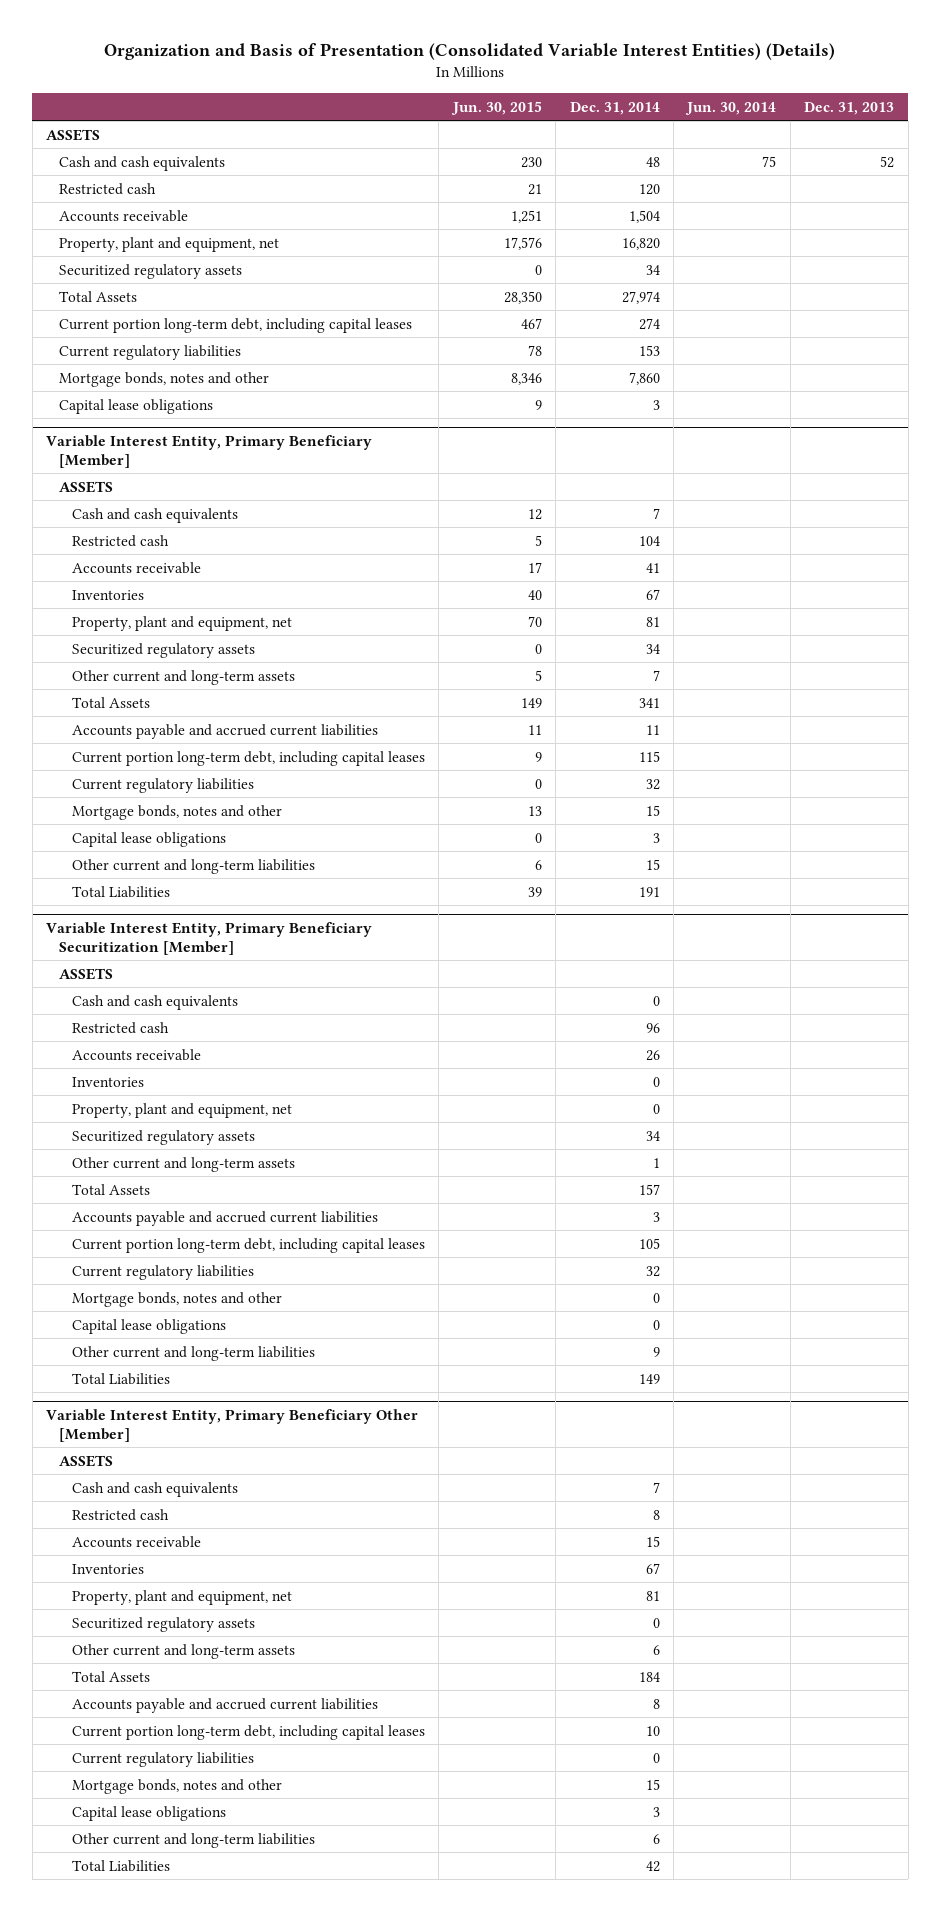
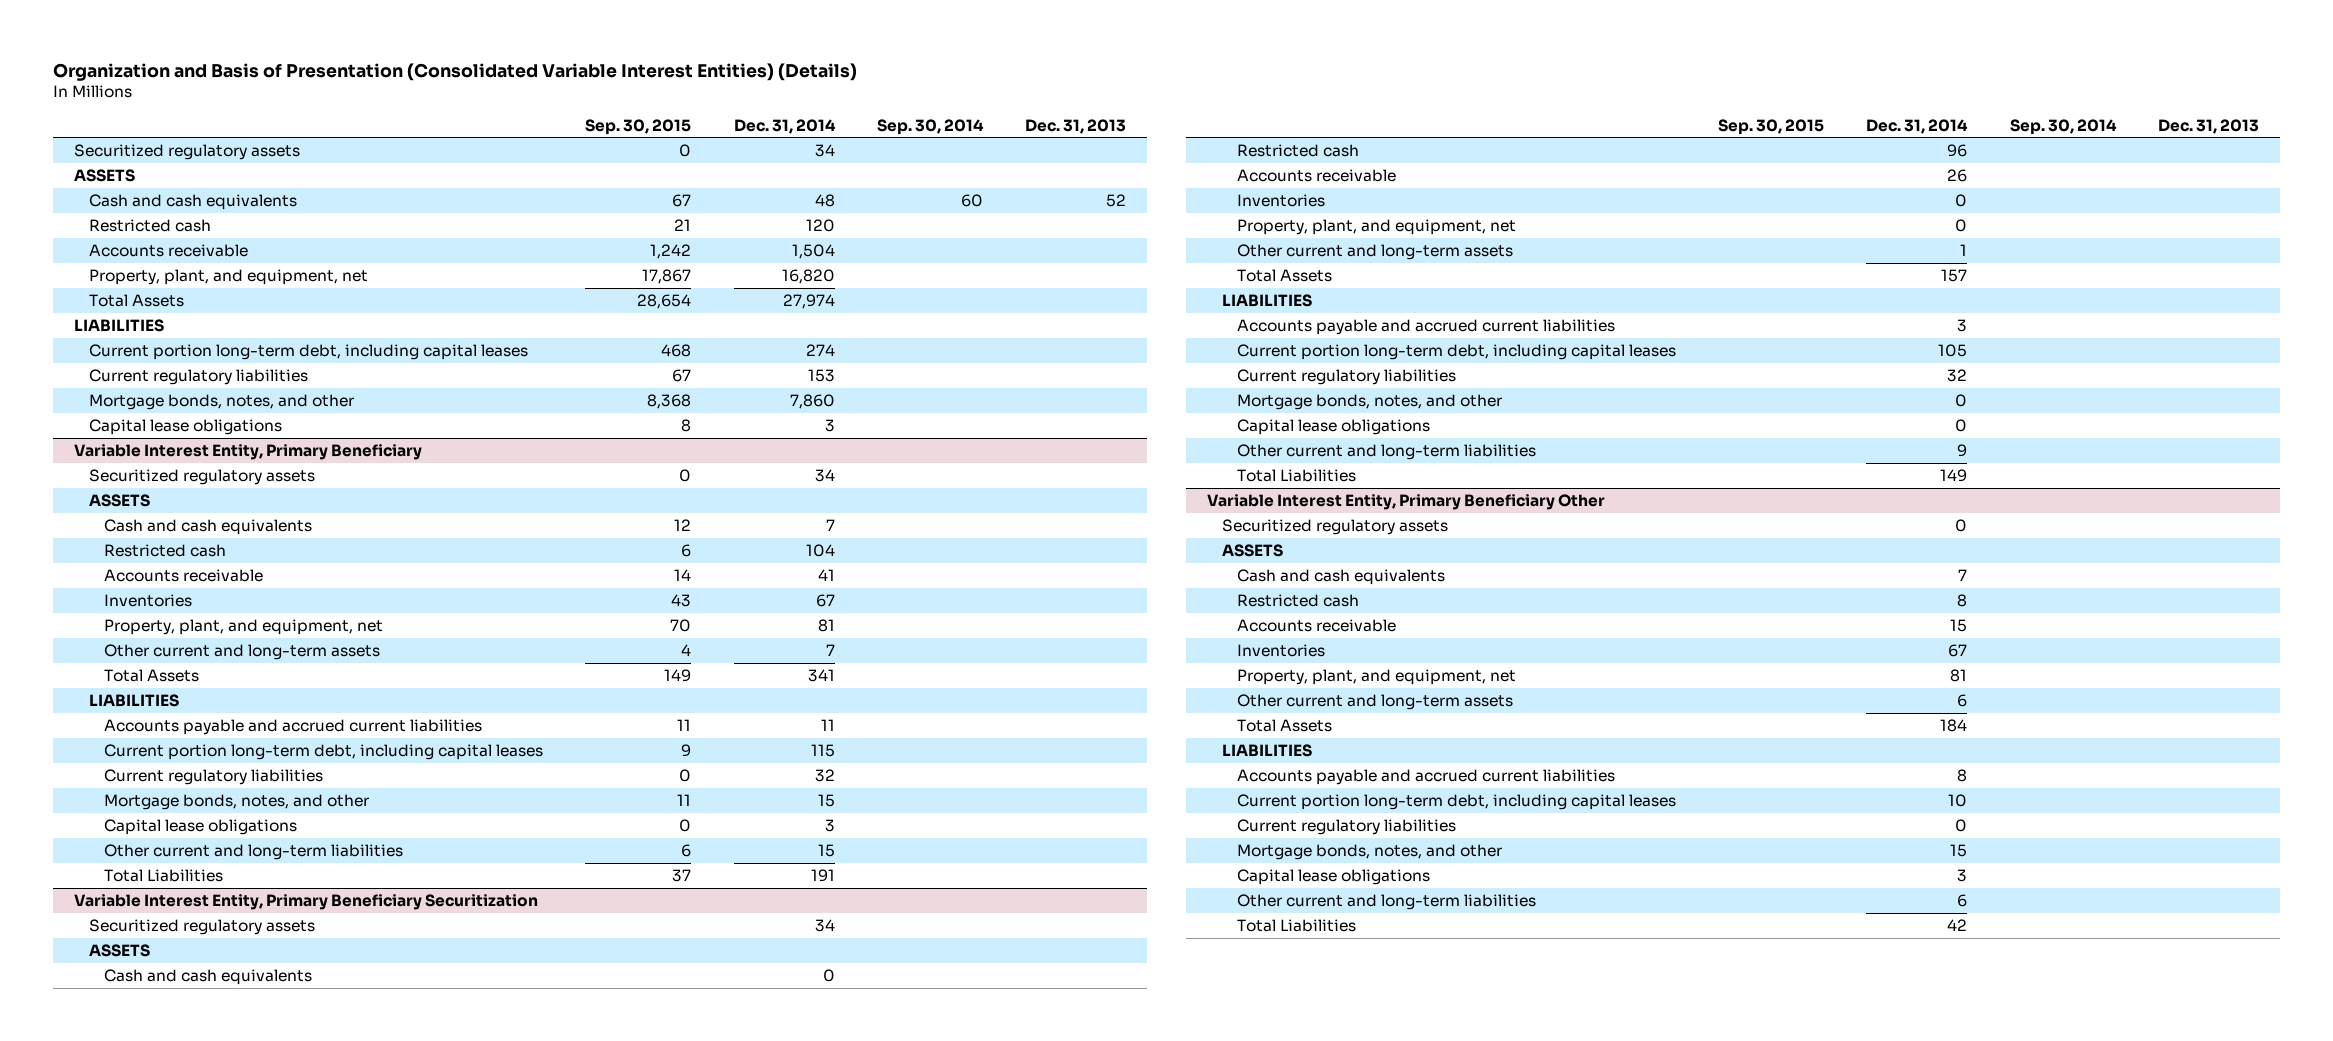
- | Jun. 30, 2015 | Dec. 31, 2014 | Jun. 30, 2014 | Dec. 31, 2013
+ | Sep. 30, 2015 | Dec. 31, 2014 | Sep. 30, 2014 | Dec. 31, 2013
moved up: Securitized regulatory assets | 0 | 34 | |
- Property, plant and equipment, net | 17,576 | 16,820 | |
+ Property, plant, and equipment, net | 17,867 | 16,820 | |
+ LIABILITIES
- Mortgage bonds, notes and other | 8,346 | 7,860 | |
+ Mortgage bonds, notes, and other | 8,368 | 7,860 | |
- Variable Interest Entity, Primary Beneficiary [Member]
+ Variable Interest Entity, Primary Beneficiary
+ Securitized regulatory assets | 0 | 34 | |
- Property, plant and equipment, net | 70 | 81 | |
- Securitized regulatory assets | 0 | 34 | |
+ Property, plant, and equipment, net | 70 | 81 | |
+ LIABILITIES
- Mortgage bonds, notes and other | 13 | 15 | |
+ Mortgage bonds, notes, and other | 11 | 15 | |
- Variable Interest Entity, Primary Beneficiary Securitization [Member]
+ Variable Interest Entity, Primary Beneficiary Securitization
+ Securitized regulatory assets | | 34 | |
- Property, plant and equipment, net | | 0 | |
- Securitized regulatory assets | | 34 | |
+ Property, plant, and equipment, net | | 0 | |
+ LIABILITIES
- Mortgage bonds, notes and other | | 0 | |
+ Mortgage bonds, notes, and other | | 0 | |
- Variable Interest Entity, Primary Beneficiary Other [Member]
+ Variable Interest Entity, Primary Beneficiary Other
+ Securitized regulatory assets | | 0 | |
- Property, plant and equipment, net | | 81 | |
- Securitized regulatory assets | | 0 | |
+ Property, plant, and equipment, net | | 81 | |
+ LIABILITIES
- Mortgage bonds, notes and other | | 15 | |
+ Mortgage bonds, notes, and other | | 15 | |

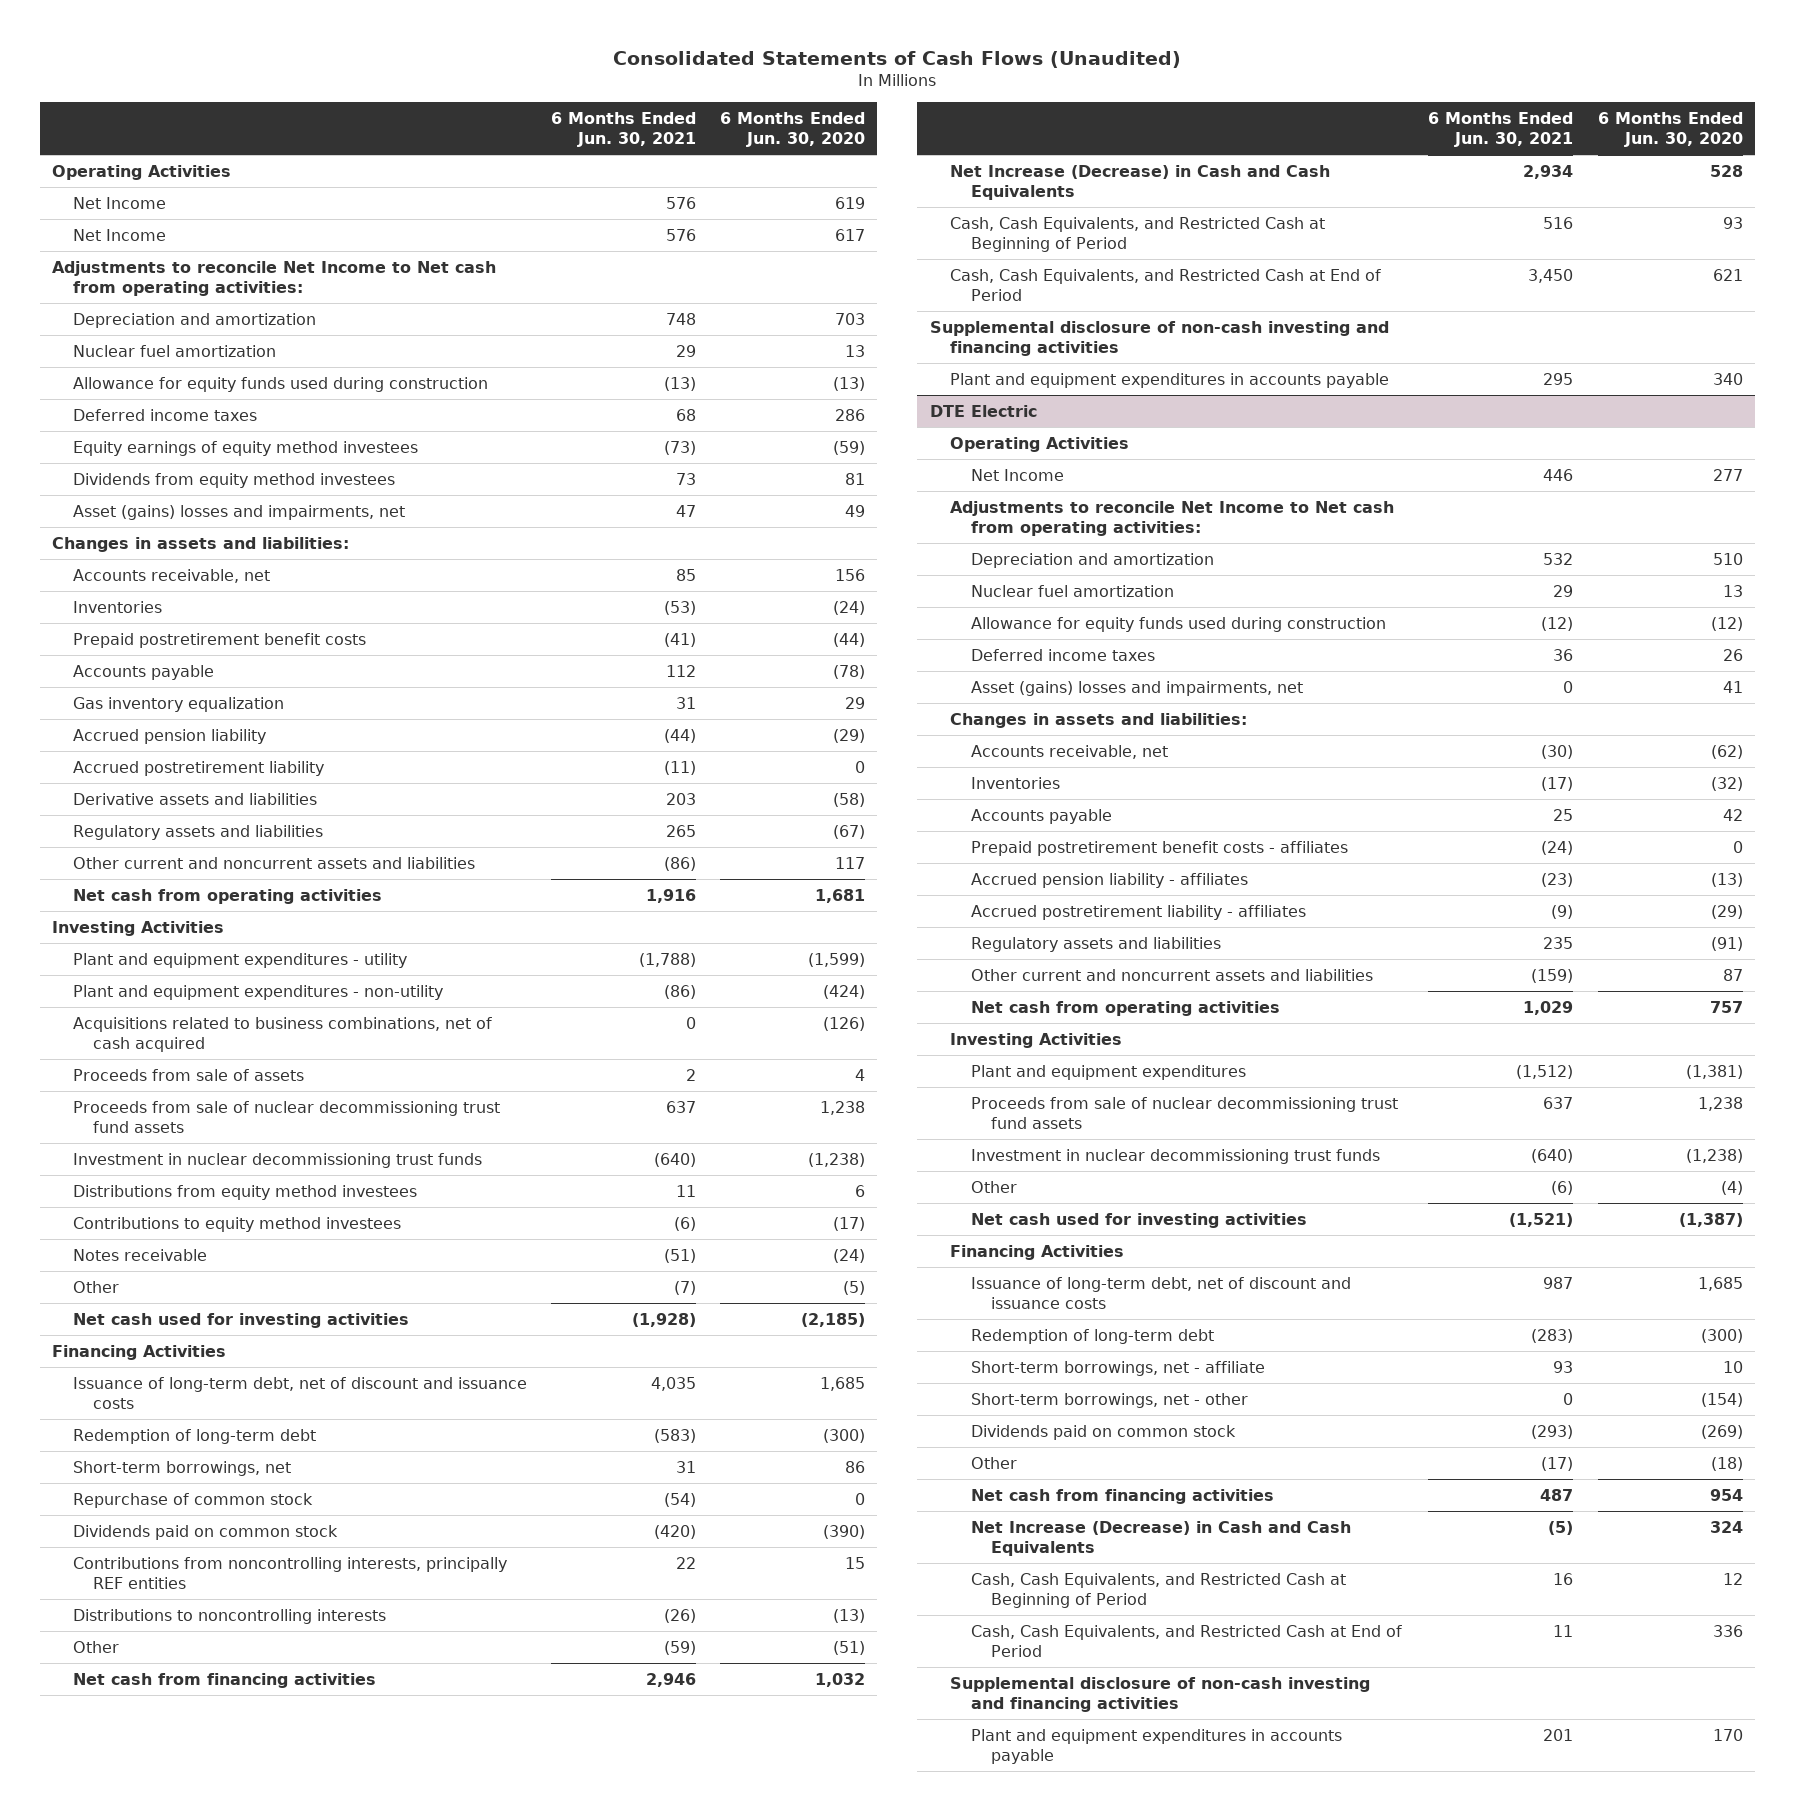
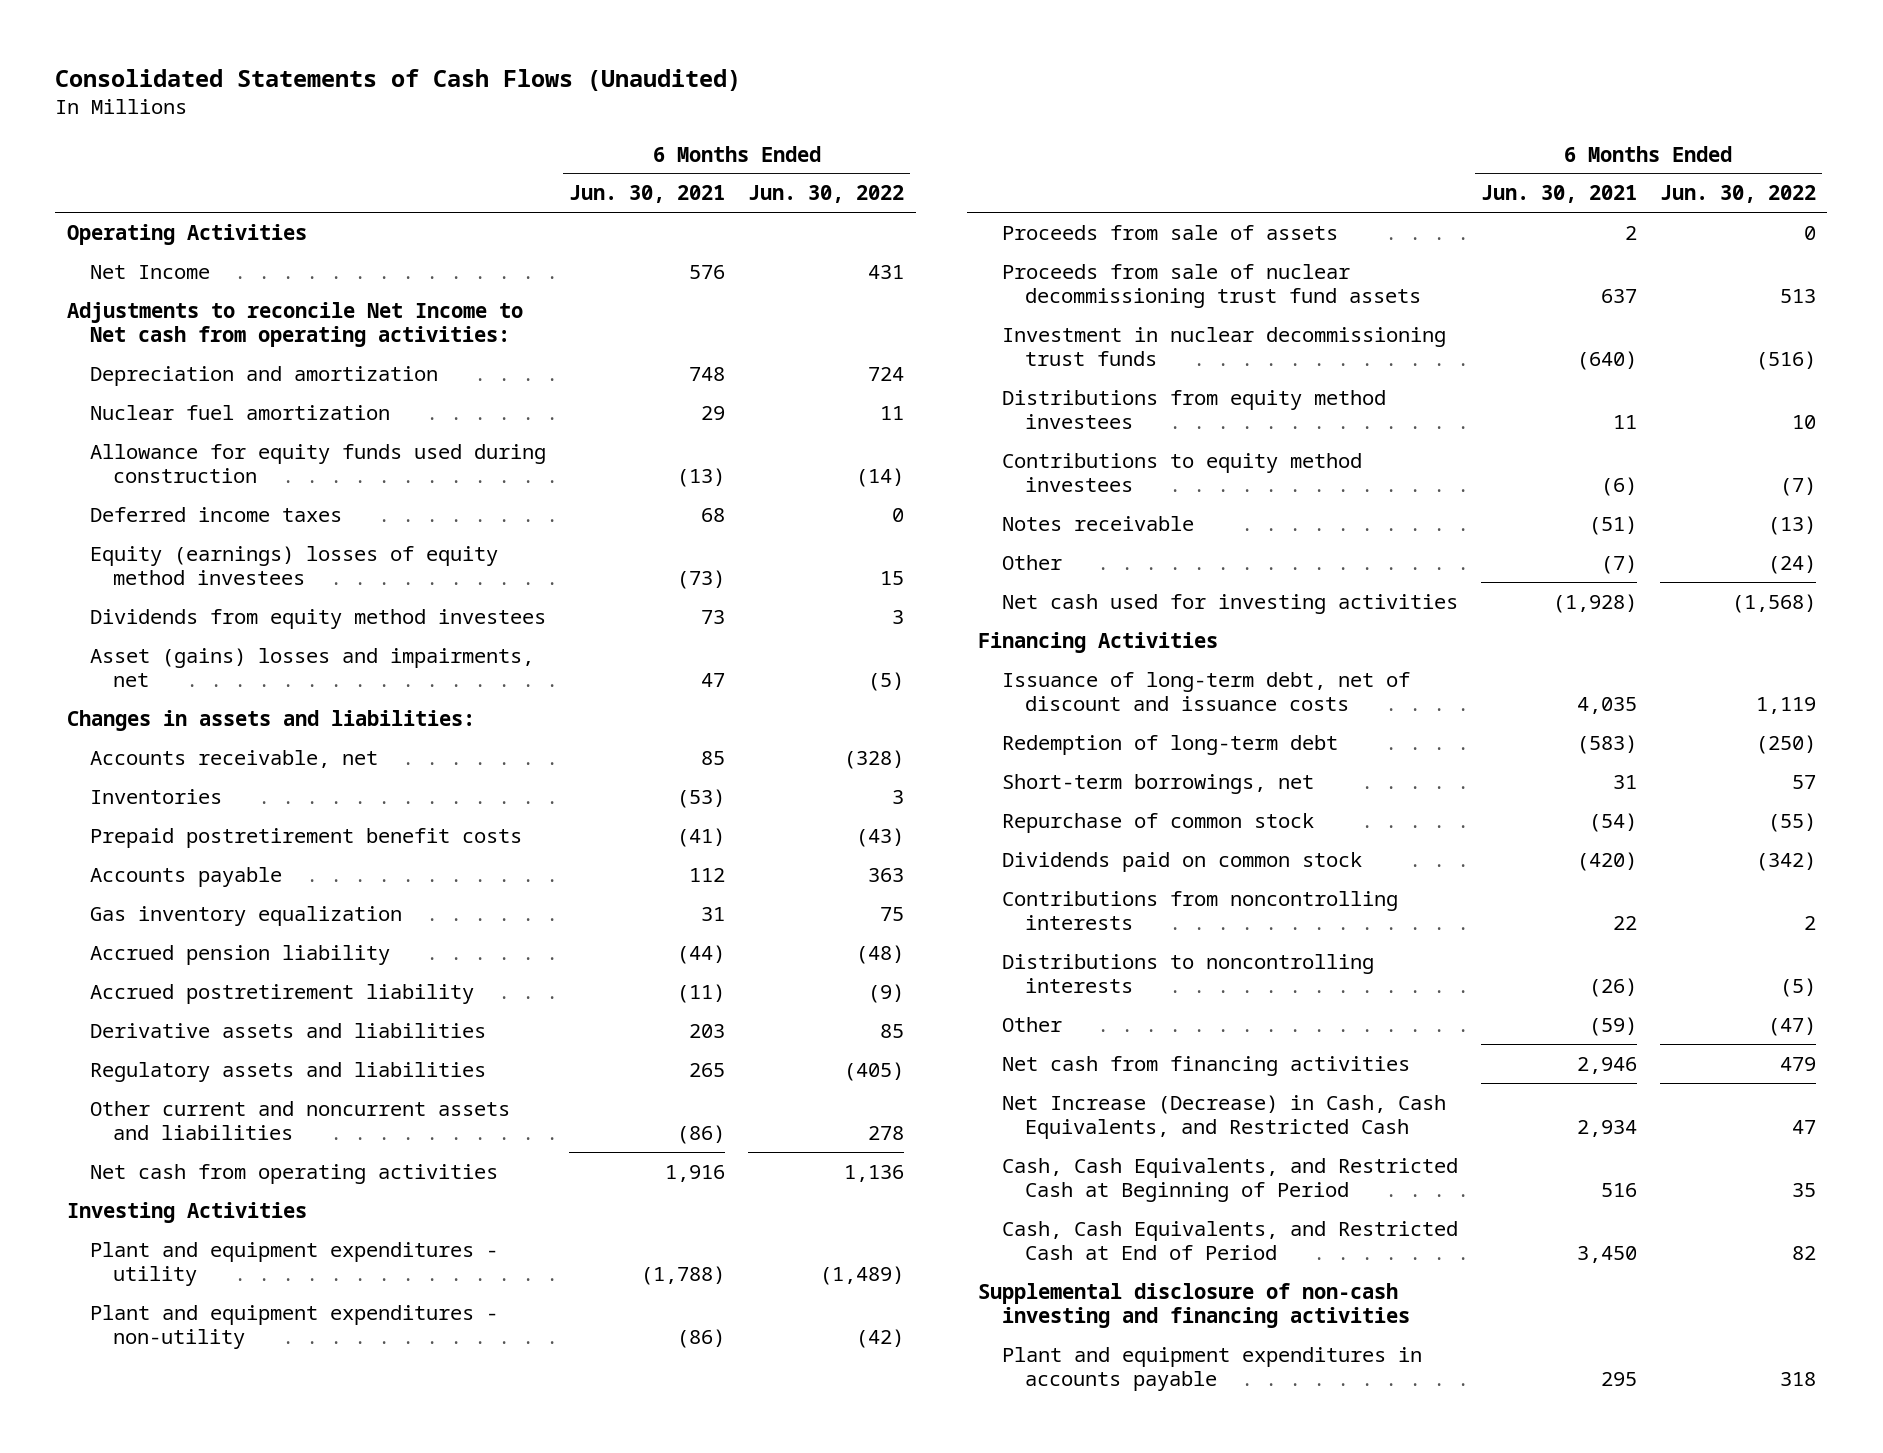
- | 6 Months Ended Jun. 30, 2021 | 6 Months Ended Jun. 30, 2020
+ | 6 Months Ended Jun. 30, 2021 | 6 Months Ended Jun. 30, 2022
- Net Income | 576 | 617
- Equity earnings of equity method investees | (73) | (59)
+ Equity (earnings) losses of equity method investees | (73) | 15
- Acquisitions related to business combinations, net of cash acquired | 0 | (126)
- Contributions from noncontrolling interests, principally REF entities | 22 | 15
+ Contributions from noncontrolling interests | 22 | 2
- Net Increase (Decrease) in Cash and Cash Equivalents | 2,934 | 528
+ Net Increase (Decrease) in Cash, Cash Equivalents, and Restricted Cash | 2,934 | 47
- DTE Electric
- Operating Activities
- Net Income | 446 | 277
- Adjustments to reconcile Net Income to Net cash from operating activities:
- Depreciation and amortization | 532 | 510
- Nuclear fuel amortization | 29 | 13
- Allowance for equity funds used during construction | (12) | (12)
- Deferred income taxes | 36 | 26
- Asset (gains) losses and impairments, net | 0 | 41
- Changes in assets and liabilities:
- Accounts receivable, net | (30) | (62)
- Inventories | (17) | (32)
- Accounts payable | 25 | 42
- Prepaid postretirement benefit costs - affiliates | (24) | 0
- Accrued pension liability - affiliates | (23) | (13)
- Accrued postretirement liability - affiliates | (9) | (29)
- Regulatory assets and liabilities | 235 | (91)
- Other current and noncurrent assets and liabilities | (159) | 87
- Net cash from operating activities | 1,029 | 757
- Investing Activities
- Plant and equipment expenditures | (1,512) | (1,381)
- Proceeds from sale of nuclear decommissioning trust fund assets | 637 | 1,238
- Investment in nuclear decommissioning trust funds | (640) | (1,238)
- Other | (6) | (4)
- Net cash used for investing activities | (1,521) | (1,387)
- Financing Activities
- Issuance of long-term debt, net of discount and issuance costs | 987 | 1,685
- Redemption of long-term debt | (283) | (300)
- Short-term borrowings, net - affiliate | 93 | 10
- Short-term borrowings, net - other | 0 | (154)
- Dividends paid on common stock | (293) | (269)
- Other | (17) | (18)
- Net cash from financing activities | 487 | 954
- Net Increase (Decrease) in Cash and Cash Equivalents | (5) | 324
- Cash, Cash Equivalents, and Restricted Cash at Beginning of Period | 16 | 12
- Cash, Cash Equivalents, and Restricted Cash at End of Period | 11 | 336
- Supplemental disclosure of non-cash investing and financing activities
- Plant and equipment expenditures in accounts payable | 201 | 170

